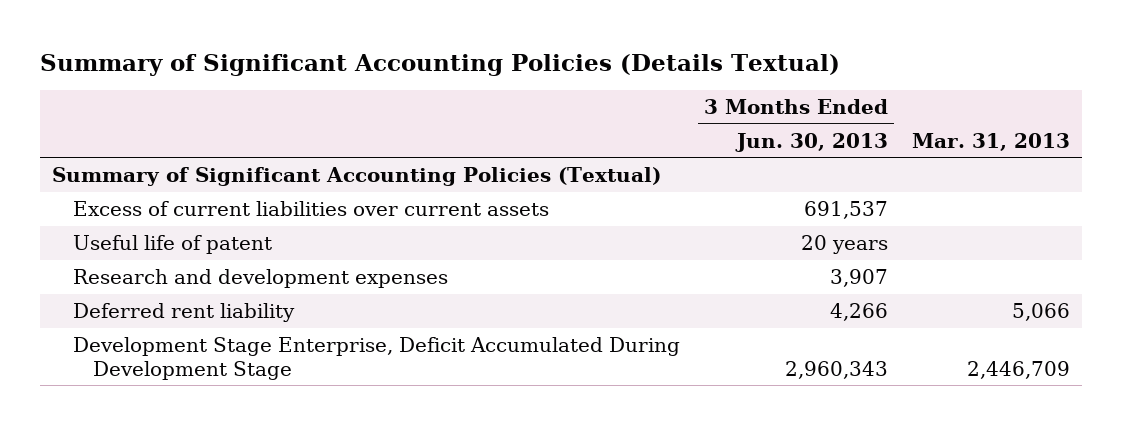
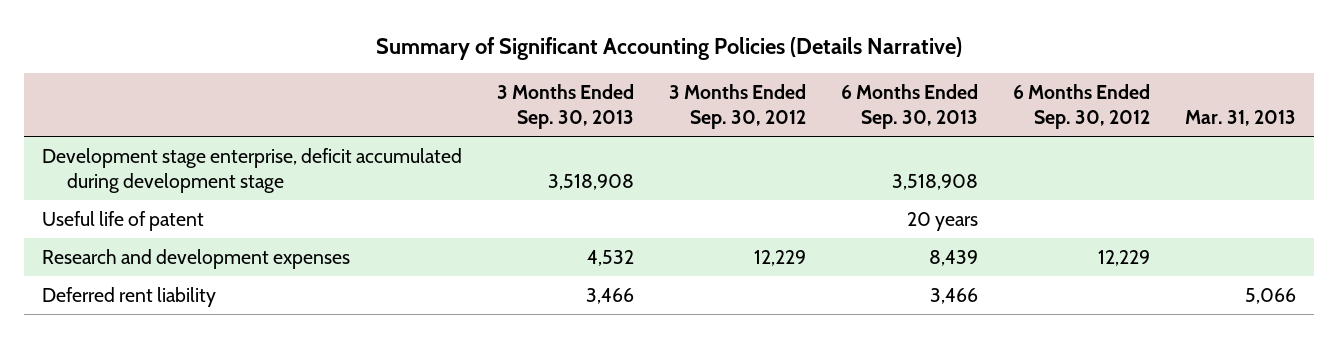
- Summary of Significant Accounting Policies (Details Textual)
+ Summary of Significant Accounting Policies (Details Narrative)
- | 3 Months Ended Jun. 30, 2013 | Mar. 31, 2013
+ | 3 Months Ended Sep. 30, 2013 | 3 Months Ended Sep. 30, 2012 | 6 Months Ended Sep. 30, 2013 | 6 Months Ended Sep. 30, 2012 | Mar. 31, 2013
- Summary of Significant Accounting Policies (Textual)
- Excess of current liabilities over current assets | 691,537 |
+ Development stage enterprise, deficit accumulated during development stage | 3,518,908 | | 3,518,908 | |
- Development Stage Enterprise, Deficit Accumulated During Development Stage | 2,960,343 | 2,446,709

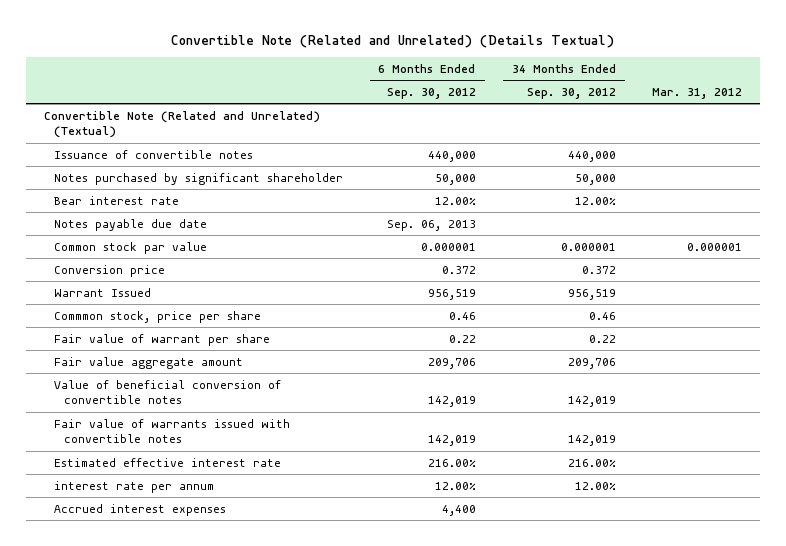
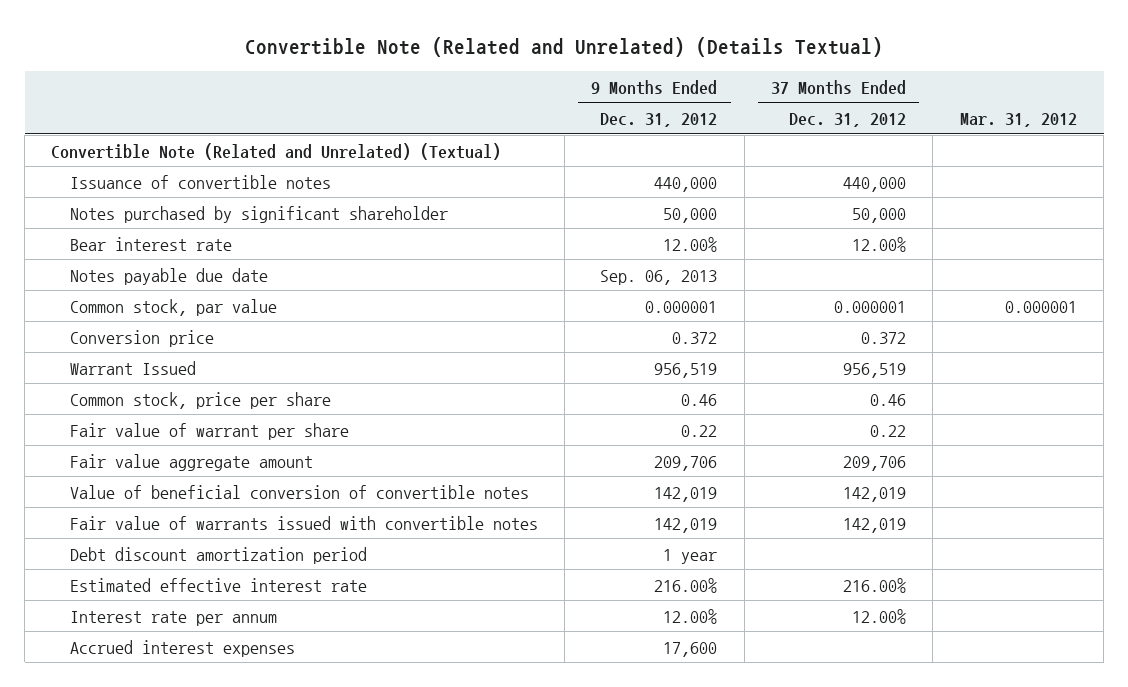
- | 6 Months Ended Sep. 30, 2012 | 34 Months Ended Sep. 30, 2012 | Mar. 31, 2012
+ | 9 Months Ended Dec. 31, 2012 | 37 Months Ended Dec. 31, 2012 | Mar. 31, 2012
- Common stock par value | 0.000001 | 0.000001 | 0.000001
+ Common stock, par value | 0.000001 | 0.000001 | 0.000001
- Commmon stock, price per share | 0.46 | 0.46 |
+ Common stock, price per share | 0.46 | 0.46 |
+ Debt discount amortization period | 1 year | |
- interest rate per annum | 12.00% | 12.00% |
+ Interest rate per annum | 12.00% | 12.00% |

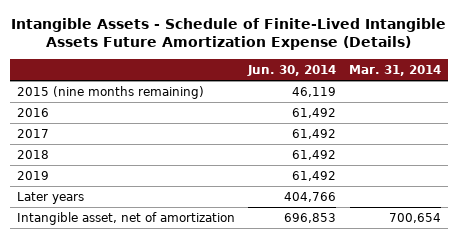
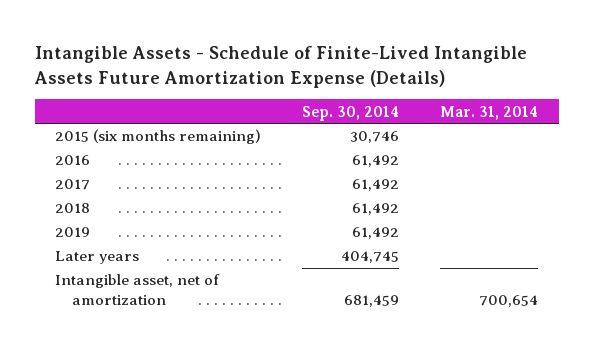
- | Jun. 30, 2014 | Mar. 31, 2014
+ | Sep. 30, 2014 | Mar. 31, 2014
- 2015 (nine months remaining) | 46,119 |
+ 2015 (six months remaining) | 30,746 |

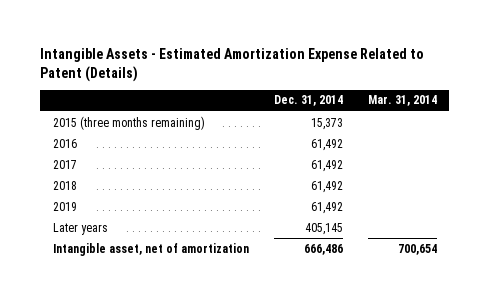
- Intangible Assets - Schedule of Finite-Lived Intangible Assets Future Amortization Expense (Details)
+ Intangible Assets - Estimated Amortization Expense Related to Patent (Details)
- | Sep. 30, 2014 | Mar. 31, 2014
+ | Dec. 31, 2014 | Mar. 31, 2014
- 2015 (six months remaining) | 30,746 |
+ 2015 (three months remaining) | 15,373 |

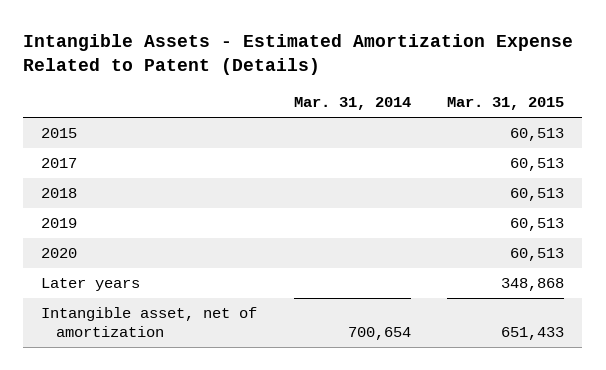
- | Dec. 31, 2014 | Mar. 31, 2014
+ | Mar. 31, 2014 | Mar. 31, 2015
- 2015 (three months remaining) | 15,373 |
- 2016 | 61,492 |
+ 2015 | | 60,513
+ 2020 | | 60,513

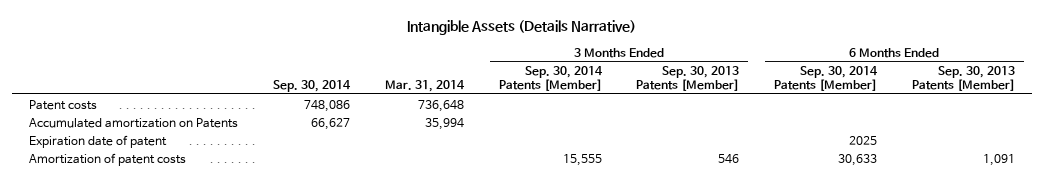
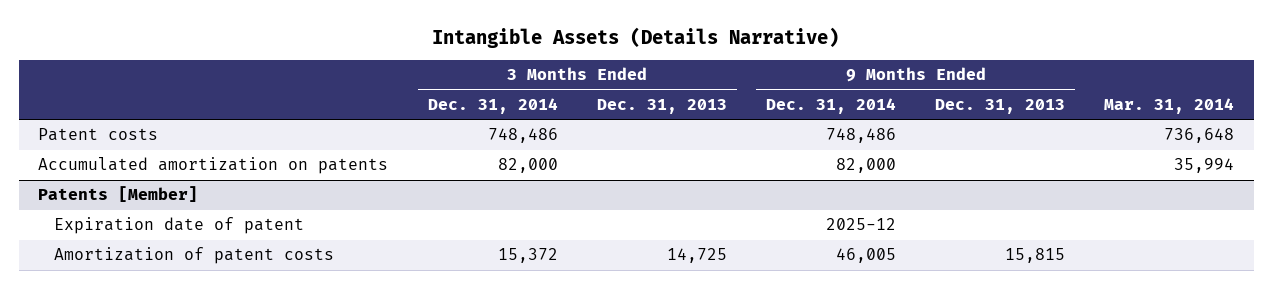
- | Sep. 30, 2014 | Mar. 31, 2014 | 3 Months Ended Sep. 30, 2014 Patents [Member] | 3 Months Ended Sep. 30, 2013 Patents [Member] | 6 Months Ended Sep. 30, 2014 Patents [Member] | 6 Months Ended Sep. 30, 2013 Patents [Member]
+ | 3 Months Ended Dec. 31, 2014 | 3 Months Ended Dec. 31, 2013 | 9 Months Ended Dec. 31, 2014 | 9 Months Ended Dec. 31, 2013 | Mar. 31, 2014
- Accumulated amortization on Patents | 66,627 | 35,994 | | | |
- Expiration date of patent | | | | | 2025 |
- Amortization of patent costs | | | 15,555 | 546 | 30,633 | 1,091
+ Accumulated amortization on patents | 82,000 | | 82,000 | | 35,994
+ Patents [Member]
+ Expiration date of patent | | | 2025-12 | |
+ Amortization of patent costs | 15,372 | 14,725 | 46,005 | 15,815 |

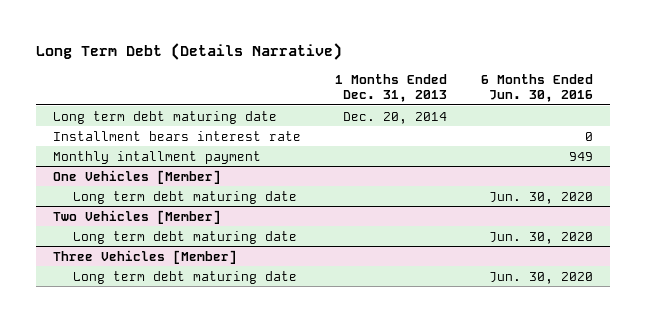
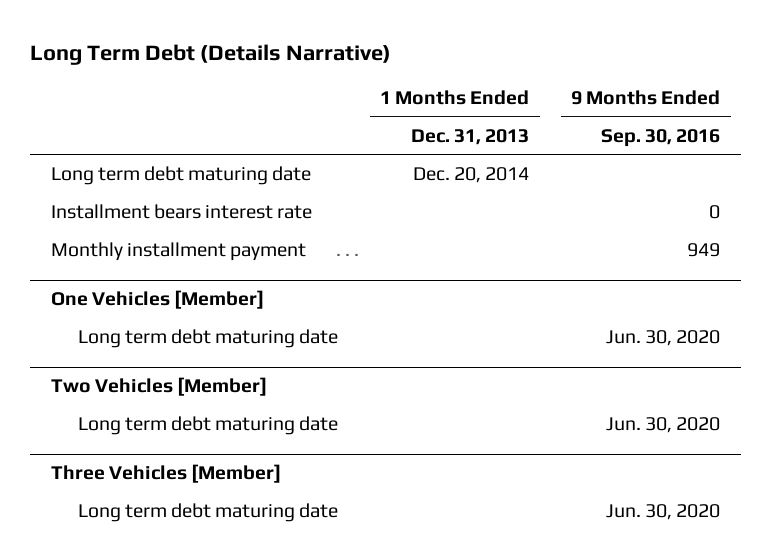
- | 1 Months Ended Dec. 31, 2013 | 6 Months Ended Jun. 30, 2016
+ | 1 Months Ended Dec. 31, 2013 | 9 Months Ended Sep. 30, 2016
- Monthly intallment payment | | 949
+ Monthly installment payment | | 949

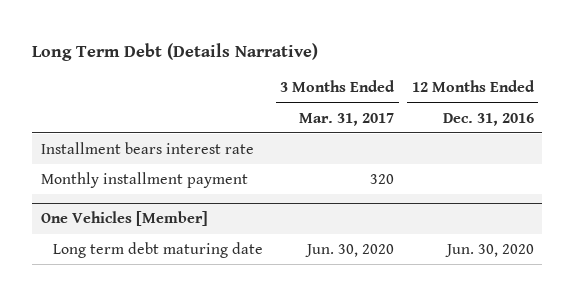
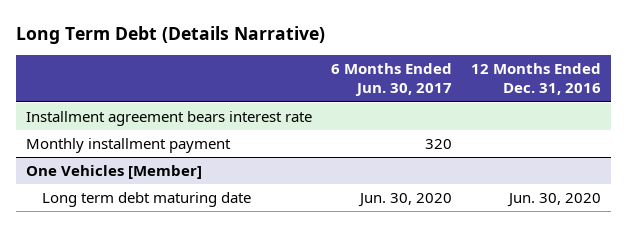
- | 3 Months Ended Mar. 31, 2017 | 12 Months Ended Dec. 31, 2016
+ | 6 Months Ended Jun. 30, 2017 | 12 Months Ended Dec. 31, 2016
- Installment bears interest rate
+ Installment agreement bears interest rate

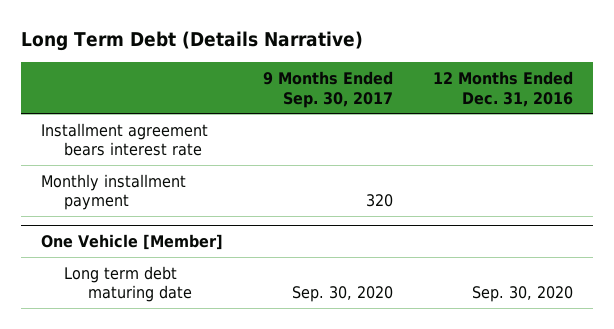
- | 6 Months Ended Jun. 30, 2017 | 12 Months Ended Dec. 31, 2016
+ | 9 Months Ended Sep. 30, 2017 | 12 Months Ended Dec. 31, 2016
- One Vehicles [Member]
- Long term debt maturing date | Jun. 30, 2020 | Jun. 30, 2020
+ One Vehicle [Member]
+ Long term debt maturing date | Sep. 30, 2020 | Sep. 30, 2020

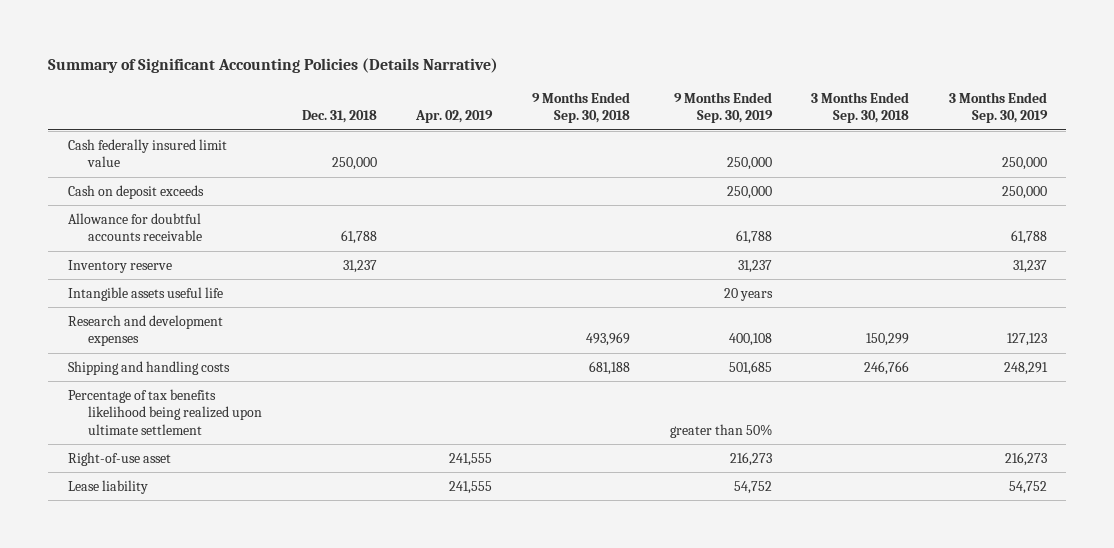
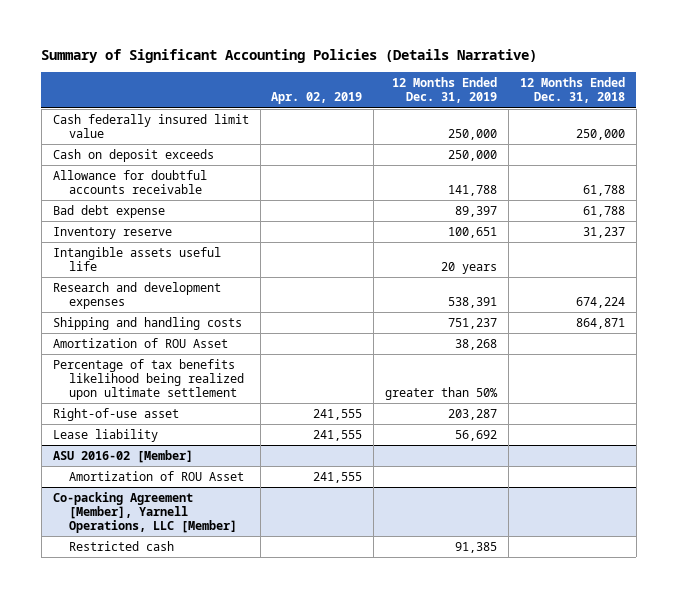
- | Dec. 31, 2018 | Apr. 02, 2019 | 9 Months Ended Sep. 30, 2018 | 9 Months Ended Sep. 30, 2019 | 3 Months Ended Sep. 30, 2018 | 3 Months Ended Sep. 30, 2019
+ | Apr. 02, 2019 | 12 Months Ended Dec. 31, 2019 | 12 Months Ended Dec. 31, 2018
+ Bad debt expense | | 89,397 | 61,788
+ Amortization of ROU Asset | | 38,268 |
+ ASU 2016-02 [Member]
+ Amortization of ROU Asset | 241,555 | |
+ Co-packing Agreement [Member], Yarnell Operations, LLC [Member]
+ Restricted cash | | 91,385 |

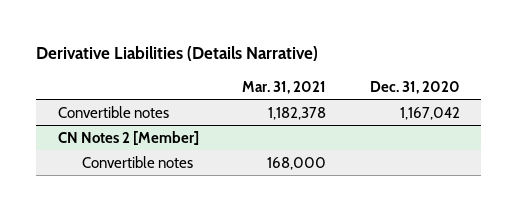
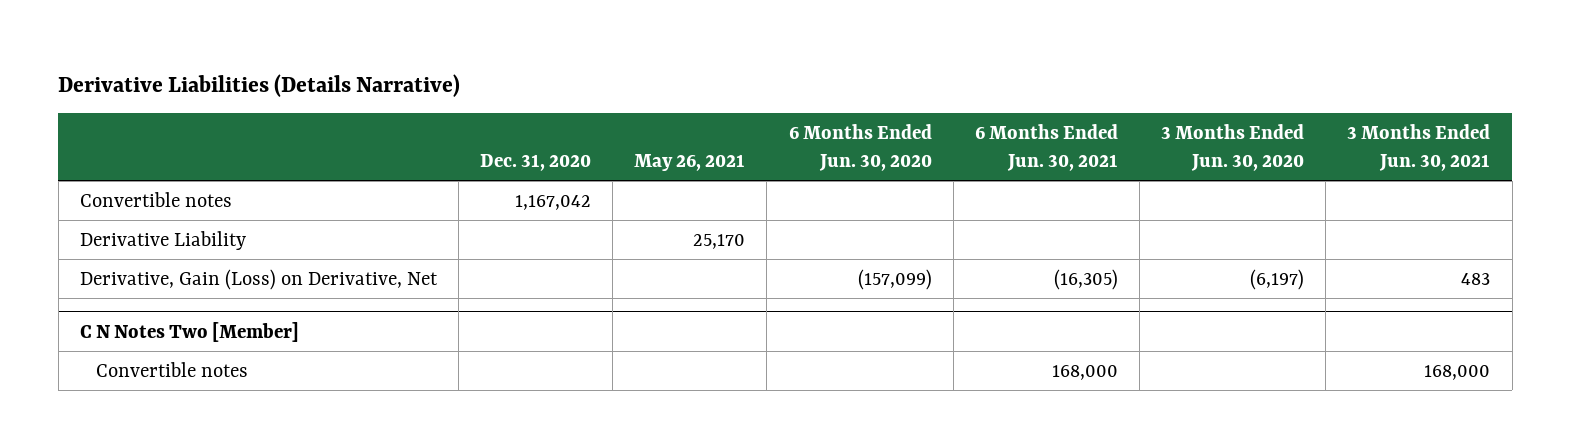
- | Mar. 31, 2021 | Dec. 31, 2020
+ | Dec. 31, 2020 | May 26, 2021 | 6 Months Ended Jun. 30, 2020 | 6 Months Ended Jun. 30, 2021 | 3 Months Ended Jun. 30, 2020 | 3 Months Ended Jun. 30, 2021
- CN Notes 2 [Member]
+ Derivative Liability | | 25,170 | | | |
+ Derivative, Gain (Loss) on Derivative, Net | | | (157,099) | (16,305) | (6,197) | 483
+ C N Notes Two [Member]

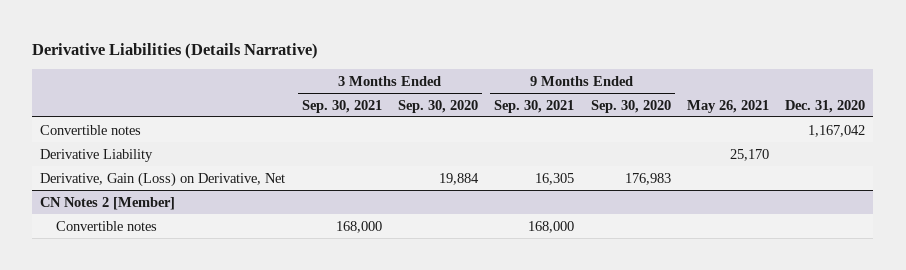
- | Dec. 31, 2020 | May 26, 2021 | 6 Months Ended Jun. 30, 2020 | 6 Months Ended Jun. 30, 2021 | 3 Months Ended Jun. 30, 2020 | 3 Months Ended Jun. 30, 2021
+ | 3 Months Ended Sep. 30, 2021 | 3 Months Ended Sep. 30, 2020 | 9 Months Ended Sep. 30, 2021 | 9 Months Ended Sep. 30, 2020 | May 26, 2021 | Dec. 31, 2020
- C N Notes Two [Member]
+ CN Notes 2 [Member]

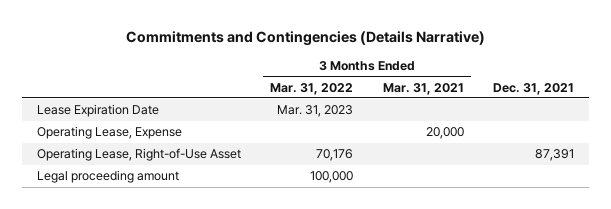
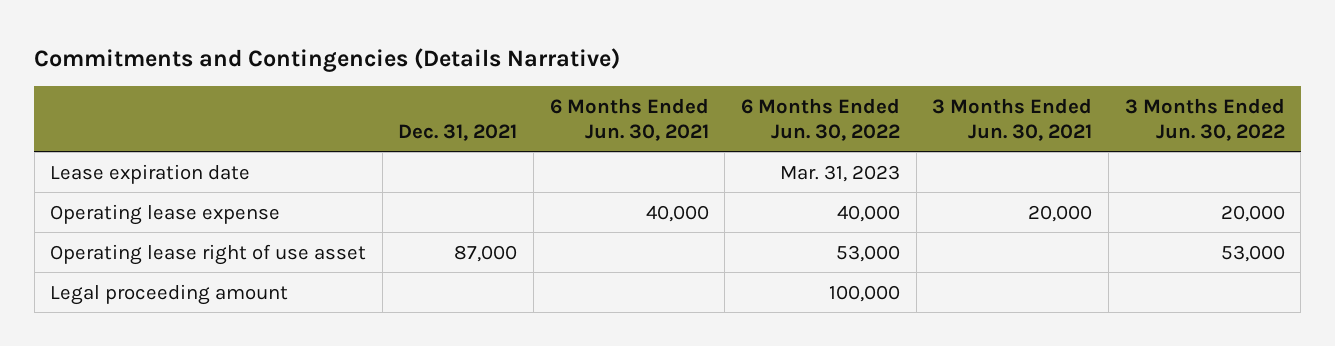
- | 3 Months Ended Mar. 31, 2022 | 3 Months Ended Mar. 31, 2021 | Dec. 31, 2021
+ | Dec. 31, 2021 | 6 Months Ended Jun. 30, 2021 | 6 Months Ended Jun. 30, 2022 | 3 Months Ended Jun. 30, 2021 | 3 Months Ended Jun. 30, 2022
- Lease Expiration Date | Mar. 31, 2023 | |
- Operating Lease, Expense | | 20,000 |
- Operating Lease, Right-of-Use Asset | 70,176 | | 87,391
+ Lease expiration date | | | Mar. 31, 2023 | |
+ Operating lease expense | | 40,000 | 40,000 | 20,000 | 20,000
+ Operating lease right of use asset | 87,000 | | 53,000 | | 53,000

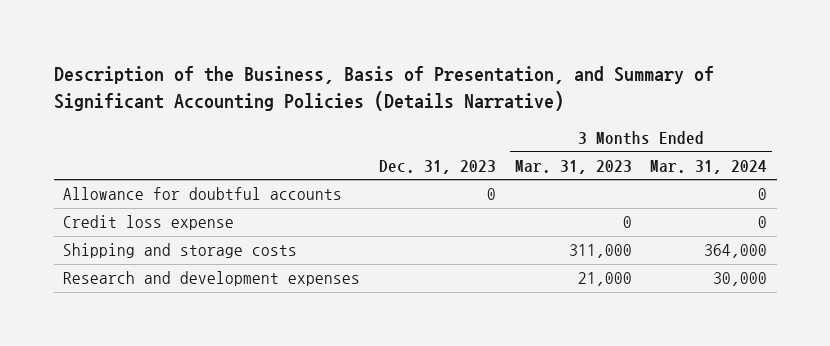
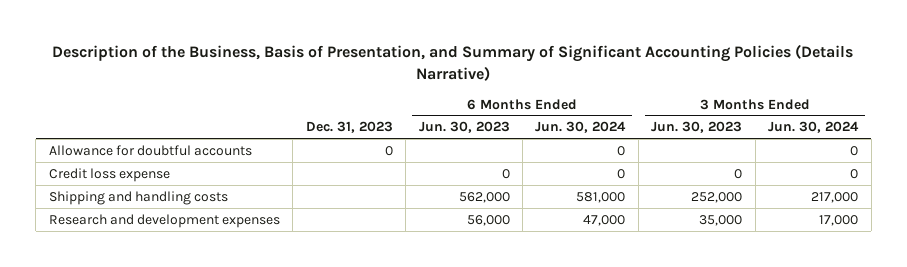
- | Dec. 31, 2023 | 3 Months Ended Mar. 31, 2023 | 3 Months Ended Mar. 31, 2024
+ | Dec. 31, 2023 | 6 Months Ended Jun. 30, 2023 | 6 Months Ended Jun. 30, 2024 | 3 Months Ended Jun. 30, 2023 | 3 Months Ended Jun. 30, 2024
- Shipping and storage costs | | 311,000 | 364,000
+ Shipping and handling costs | | 562,000 | 581,000 | 252,000 | 217,000

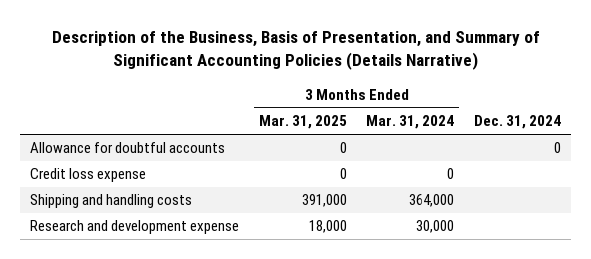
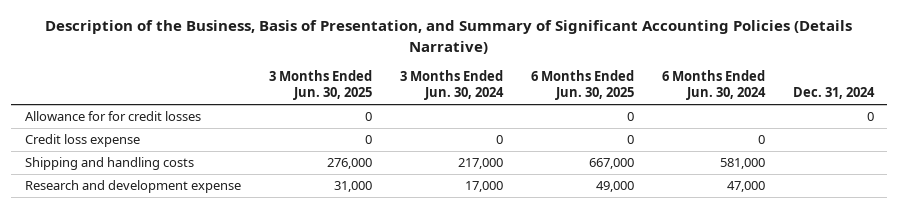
- | 3 Months Ended Mar. 31, 2025 | 3 Months Ended Mar. 31, 2024 | Dec. 31, 2024
+ | 3 Months Ended Jun. 30, 2025 | 3 Months Ended Jun. 30, 2024 | 6 Months Ended Jun. 30, 2025 | 6 Months Ended Jun. 30, 2024 | Dec. 31, 2024
- Allowance for doubtful accounts | 0 | | 0
+ Allowance for for credit losses | 0 | | 0 | | 0

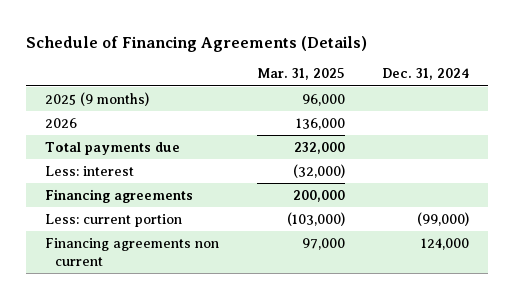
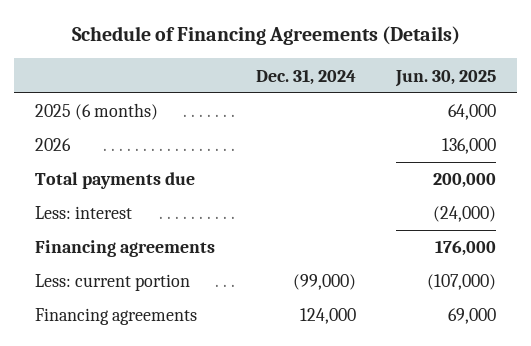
- | Mar. 31, 2025 | Dec. 31, 2024
+ | Dec. 31, 2024 | Jun. 30, 2025
- 2025 (9 months) | 96,000 |
+ 2025 (6 months) | | 64,000
- Financing agreements non current | 97,000 | 124,000
+ Financing agreements | 124,000 | 69,000

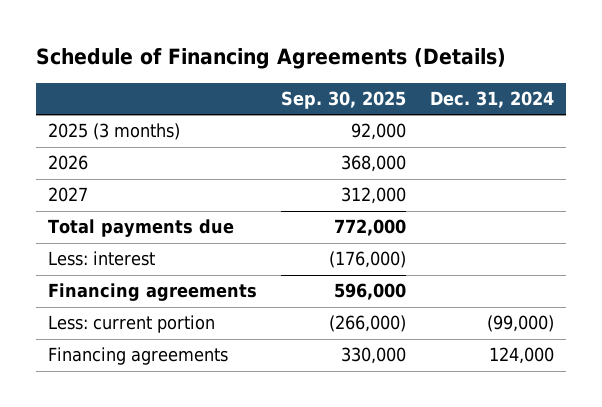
- | Dec. 31, 2024 | Jun. 30, 2025
+ | Sep. 30, 2025 | Dec. 31, 2024
- 2025 (6 months) | | 64,000
+ 2025 (3 months) | 92,000 |
+ 2027 | 312,000 |

